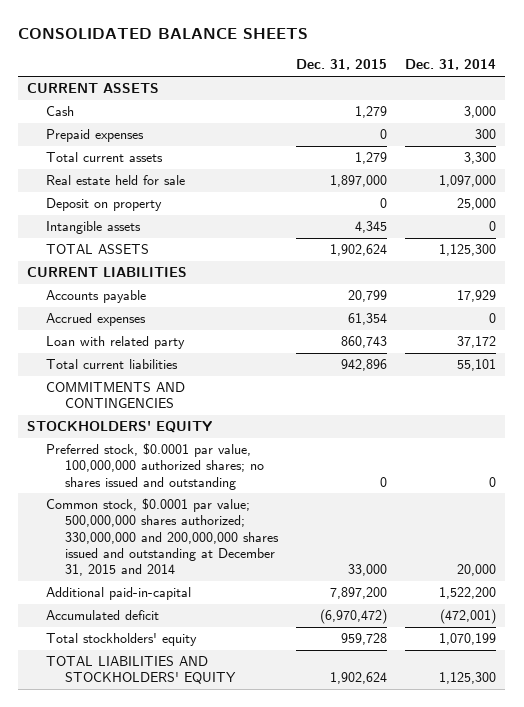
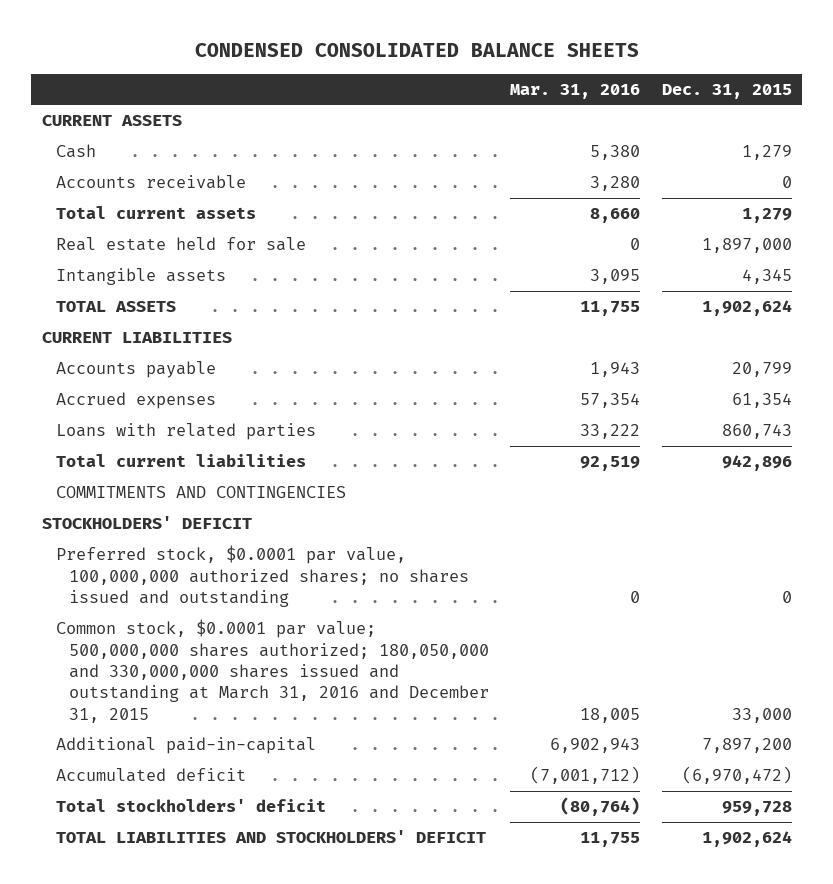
- CONSOLIDATED BALANCE SHEETS
+ CONDENSED CONSOLIDATED BALANCE SHEETS
- | Dec. 31, 2015 | Dec. 31, 2014
+ | Mar. 31, 2016 | Dec. 31, 2015
- Prepaid expenses | 0 | 300
+ Accounts receivable | 3,280 | 0
- Deposit on property | 0 | 25,000
- Loan with related party | 860,743 | 37,172
+ Loans with related parties | 33,222 | 860,743
- STOCKHOLDERS' EQUITY
+ STOCKHOLDERS' DEFICIT
- Common stock, $0.0001 par value; 500,000,000 shares authorized; 330,000,000 and 200,000,000 shares issued and outstanding at December 31, 2015 and 2014 | 33,000 | 20,000
+ Common stock, $0.0001 par value; 500,000,000 shares authorized; 180,050,000 and 330,000,000 shares issued and outstanding at March 31, 2016 and December 31, 2015 | 18,005 | 33,000
- Total stockholders' equity | 959,728 | 1,070,199
- TOTAL LIABILITIES AND STOCKHOLDERS' EQUITY | 1,902,624 | 1,125,300
+ Total stockholders' deficit | (80,764) | 959,728
+ TOTAL LIABILITIES AND STOCKHOLDERS' DEFICIT | 11,755 | 1,902,624

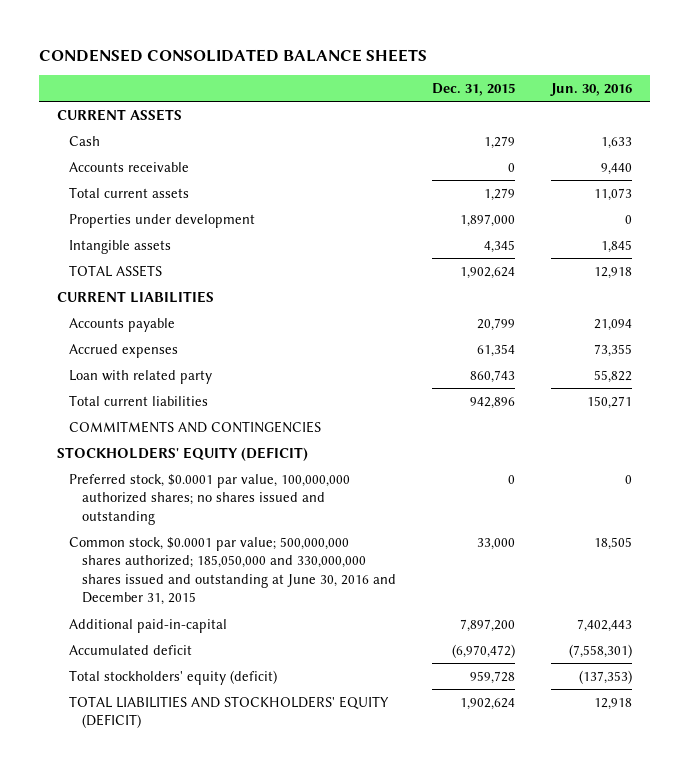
- | Mar. 31, 2016 | Dec. 31, 2015
+ | Dec. 31, 2015 | Jun. 30, 2016
- Real estate held for sale | 0 | 1,897,000
+ Properties under development | 1,897,000 | 0
- Loans with related parties | 33,222 | 860,743
+ Loan with related party | 860,743 | 55,822
- STOCKHOLDERS' DEFICIT
+ STOCKHOLDERS' EQUITY (DEFICIT)
- Common stock, $0.0001 par value; 500,000,000 shares authorized; 180,050,000 and 330,000,000 shares issued and outstanding at March 31, 2016 and December 31, 2015 | 18,005 | 33,000
+ Common stock, $0.0001 par value; 500,000,000 shares authorized; 185,050,000 and 330,000,000 shares issued and outstanding at June 30, 2016 and December 31, 2015 | 33,000 | 18,505
- Total stockholders' deficit | (80,764) | 959,728
- TOTAL LIABILITIES AND STOCKHOLDERS' DEFICIT | 11,755 | 1,902,624
+ Total stockholders' equity (deficit) | 959,728 | (137,353)
+ TOTAL LIABILITIES AND STOCKHOLDERS' EQUITY (DEFICIT) | 1,902,624 | 12,918

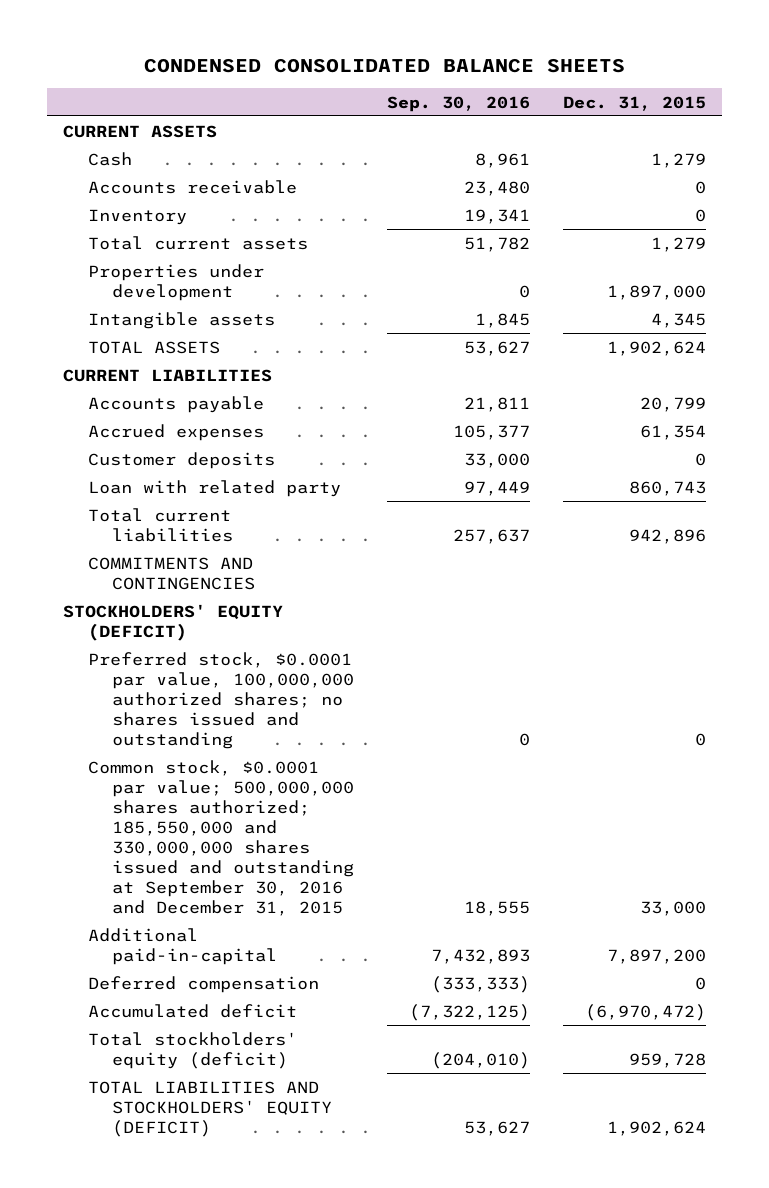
- | Dec. 31, 2015 | Jun. 30, 2016
+ | Sep. 30, 2016 | Dec. 31, 2015
+ Inventory | 19,341 | 0
+ Customer deposits | 33,000 | 0
- Common stock, $0.0001 par value; 500,000,000 shares authorized; 185,050,000 and 330,000,000 shares issued and outstanding at June 30, 2016 and December 31, 2015 | 33,000 | 18,505
+ Common stock, $0.0001 par value; 500,000,000 shares authorized; 185,550,000 and 330,000,000 shares issued and outstanding at September 30, 2016 and December 31, 2015 | 18,555 | 33,000
+ Deferred compensation | (333,333) | 0

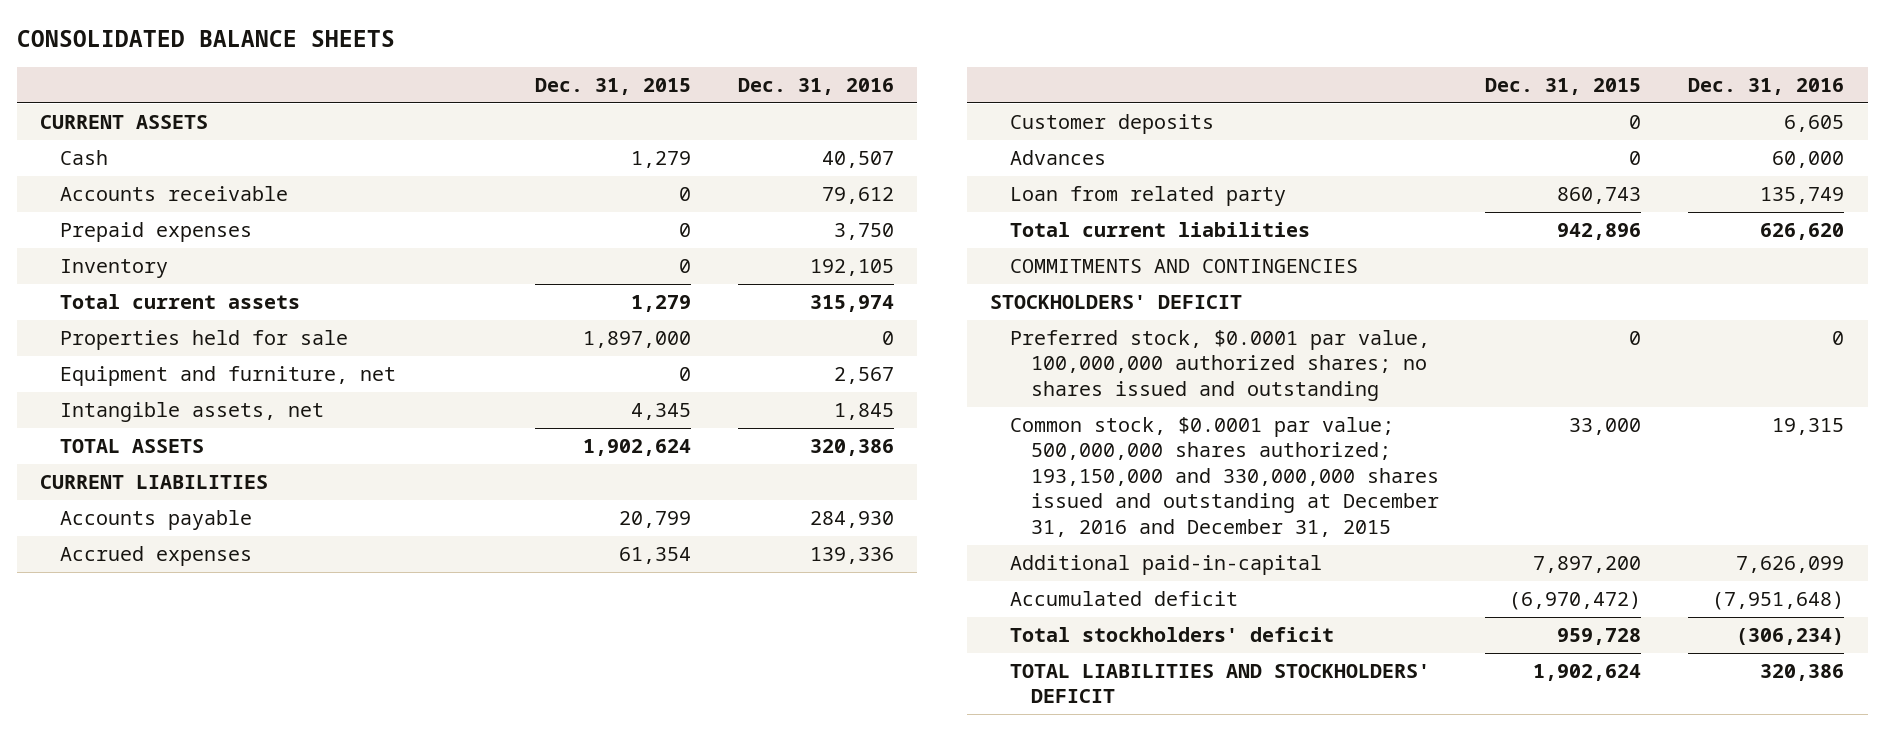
- CONDENSED CONSOLIDATED BALANCE SHEETS
+ CONSOLIDATED BALANCE SHEETS
- | Sep. 30, 2016 | Dec. 31, 2015
+ | Dec. 31, 2015 | Dec. 31, 2016
+ Prepaid expenses | 0 | 3,750
- Properties under development | 0 | 1,897,000
- Intangible assets | 1,845 | 4,345
+ Properties held for sale | 1,897,000 | 0
+ Equipment and furniture, net | 0 | 2,567
+ Intangible assets, net | 4,345 | 1,845
- Loan with related party | 97,449 | 860,743
+ Advances | 0 | 60,000
+ Loan from related party | 860,743 | 135,749
- STOCKHOLDERS' EQUITY (DEFICIT)
+ STOCKHOLDERS' DEFICIT
- Common stock, $0.0001 par value; 500,000,000 shares authorized; 185,550,000 and 330,000,000 shares issued and outstanding at September 30, 2016 and December 31, 2015 | 18,555 | 33,000
+ Common stock, $0.0001 par value; 500,000,000 shares authorized; 193,150,000 and 330,000,000 shares issued and outstanding at December 31, 2016 and December 31, 2015 | 33,000 | 19,315
- Deferred compensation | (333,333) | 0
- Total stockholders' equity (deficit) | (204,010) | 959,728
- TOTAL LIABILITIES AND STOCKHOLDERS' EQUITY (DEFICIT) | 53,627 | 1,902,624
+ Total stockholders' deficit | 959,728 | (306,234)
+ TOTAL LIABILITIES AND STOCKHOLDERS' DEFICIT | 1,902,624 | 320,386

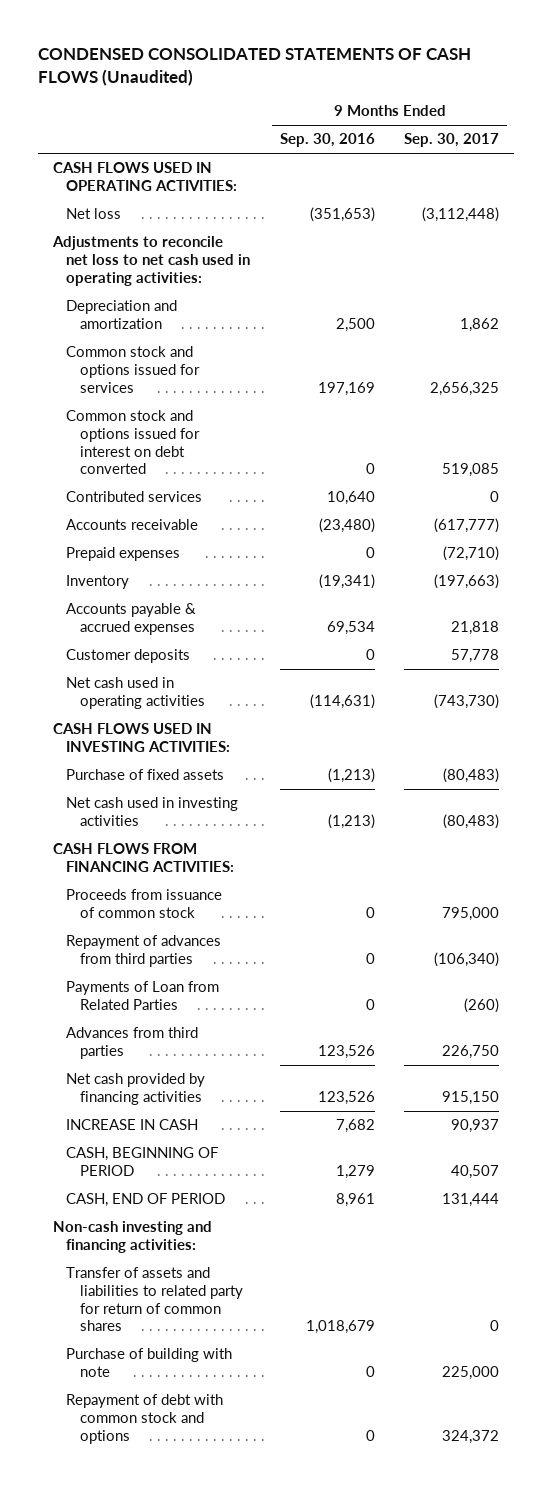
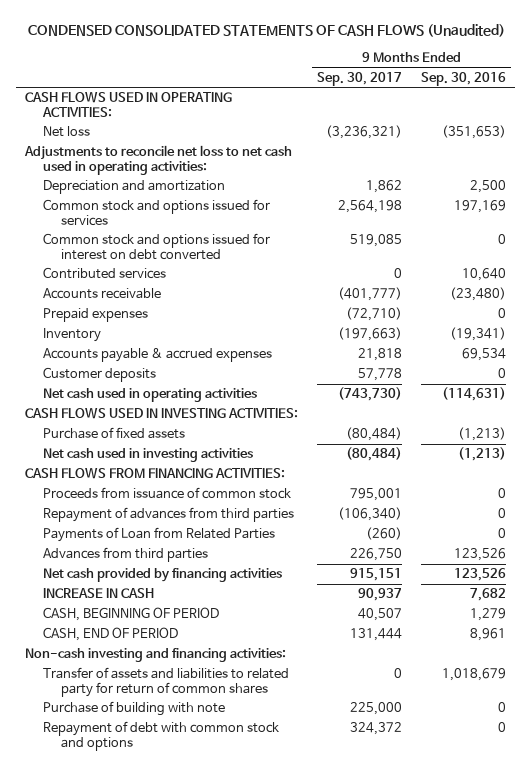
- | 9 Months Ended Sep. 30, 2016 | 9 Months Ended Sep. 30, 2017
+ | 9 Months Ended Sep. 30, 2017 | 9 Months Ended Sep. 30, 2016
- Net loss | (351,653) | (3,112,448)
+ Net loss | (3,236,321) | (351,653)
- Common stock and options issued for services | 197,169 | 2,656,325
+ Common stock and options issued for services | 2,564,198 | 197,169
- Accounts receivable | (23,480) | (617,777)
+ Accounts receivable | (401,777) | (23,480)
- Purchase of fixed assets | (1,213) | (80,483)
- Net cash used in investing activities | (1,213) | (80,483)
+ Purchase of fixed assets | (80,484) | (1,213)
+ Net cash used in investing activities | (80,484) | (1,213)
- Proceeds from issuance of common stock | 0 | 795,000
+ Proceeds from issuance of common stock | 795,001 | 0
- Net cash provided by financing activities | 123,526 | 915,150
+ Net cash provided by financing activities | 915,151 | 123,526

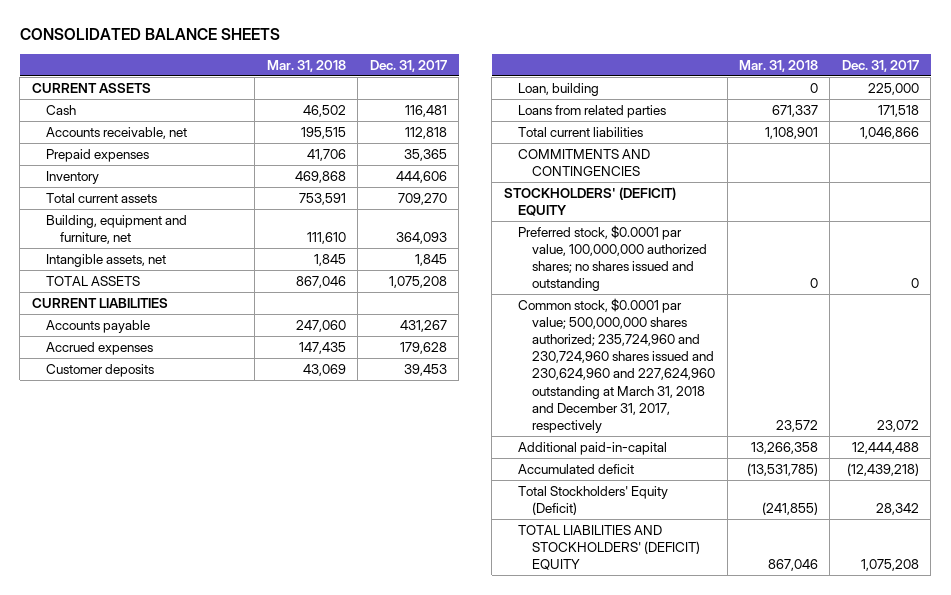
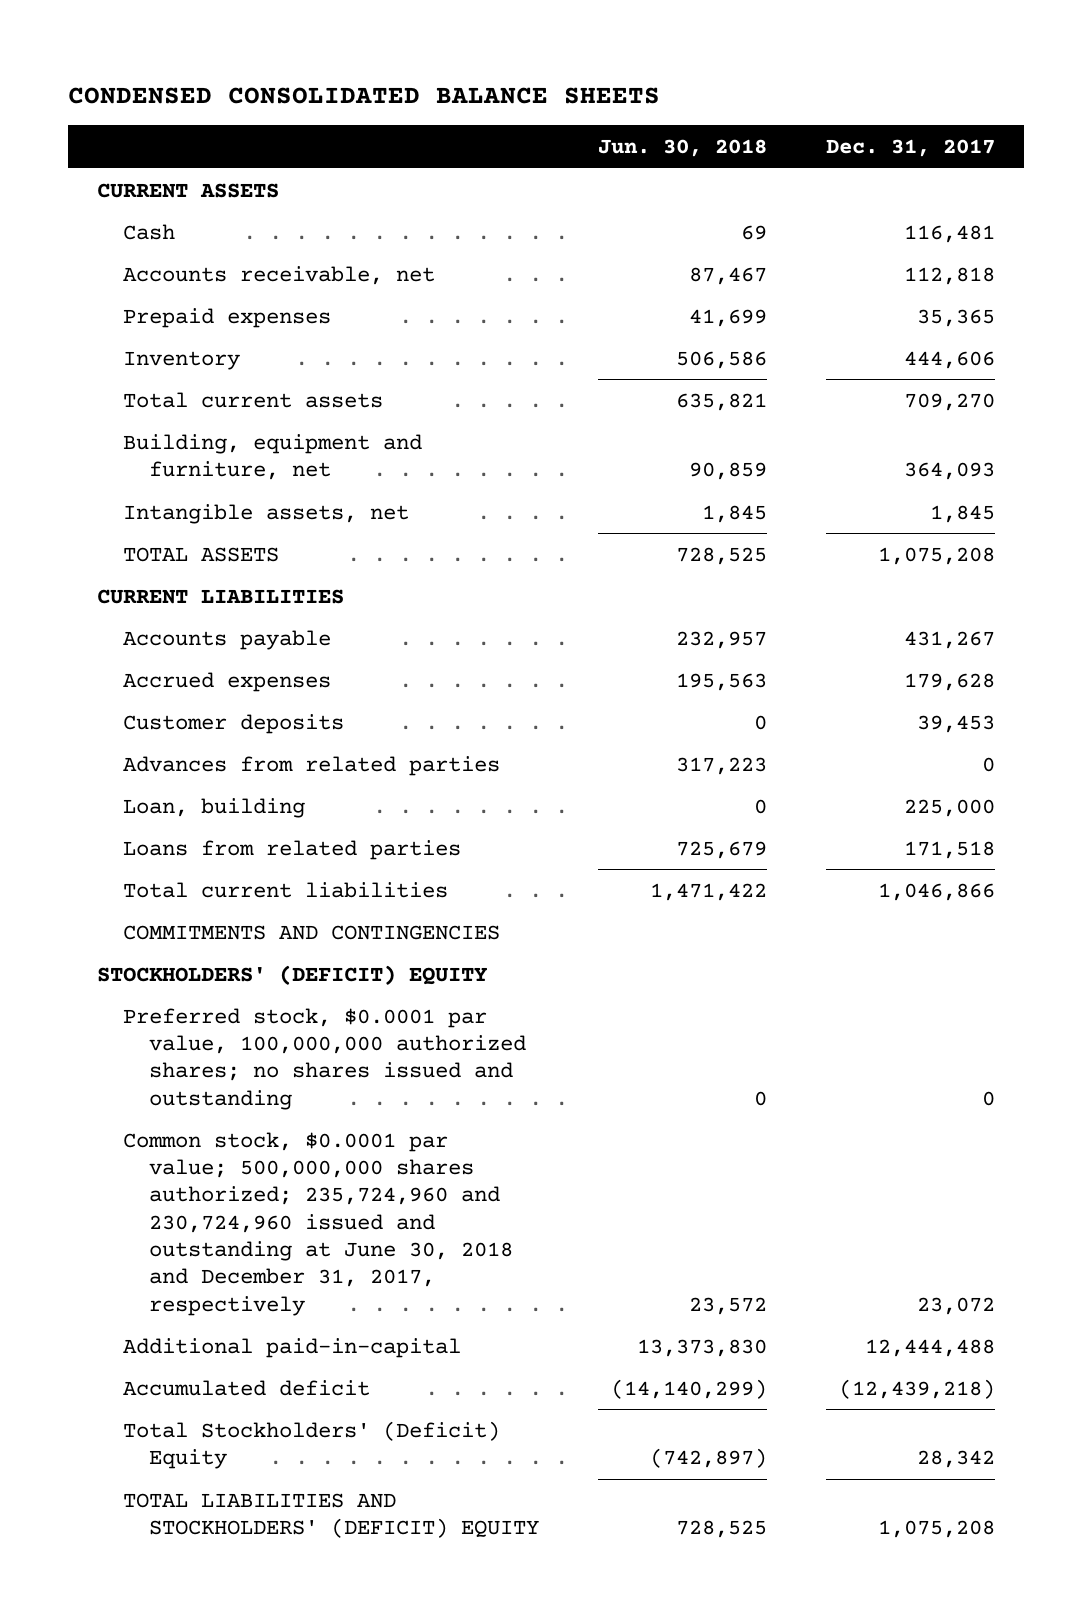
- CONSOLIDATED BALANCE SHEETS
+ CONDENSED CONSOLIDATED BALANCE SHEETS
- | Mar. 31, 2018 | Dec. 31, 2017
+ | Jun. 30, 2018 | Dec. 31, 2017
+ Advances from related parties | 317,223 | 0
- Common stock, $0.0001 par value; 500,000,000 shares authorized; 235,724,960 and 230,724,960 shares issued and 230,624,960 and 227,624,960 outstanding at March 31, 2018 and December 31, 2017, respectively | 23,572 | 23,072
+ Common stock, $0.0001 par value; 500,000,000 shares authorized; 235,724,960 and 230,724,960 issued and outstanding at June 30, 2018 and December 31, 2017, respectively | 23,572 | 23,072
- Total Stockholders' Equity (Deficit) | (241,855) | 28,342
+ Total Stockholders' (Deficit) Equity | (742,897) | 28,342

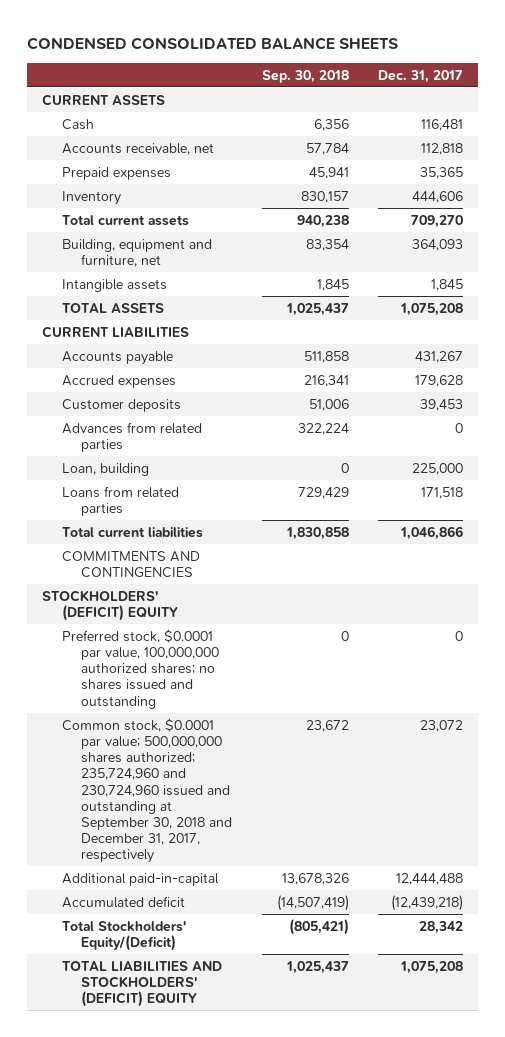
- | Jun. 30, 2018 | Dec. 31, 2017
+ | Sep. 30, 2018 | Dec. 31, 2017
- Intangible assets, net | 1,845 | 1,845
+ Intangible assets | 1,845 | 1,845
- Common stock, $0.0001 par value; 500,000,000 shares authorized; 235,724,960 and 230,724,960 issued and outstanding at June 30, 2018 and December 31, 2017, respectively | 23,572 | 23,072
+ Common stock, $0.0001 par value; 500,000,000 shares authorized; 235,724,960 and 230,724,960 issued and outstanding at September 30, 2018 and December 31, 2017, respectively | 23,672 | 23,072
- Total Stockholders' (Deficit) Equity | (742,897) | 28,342
+ Total Stockholders' Equity/(Deficit) | (805,421) | 28,342

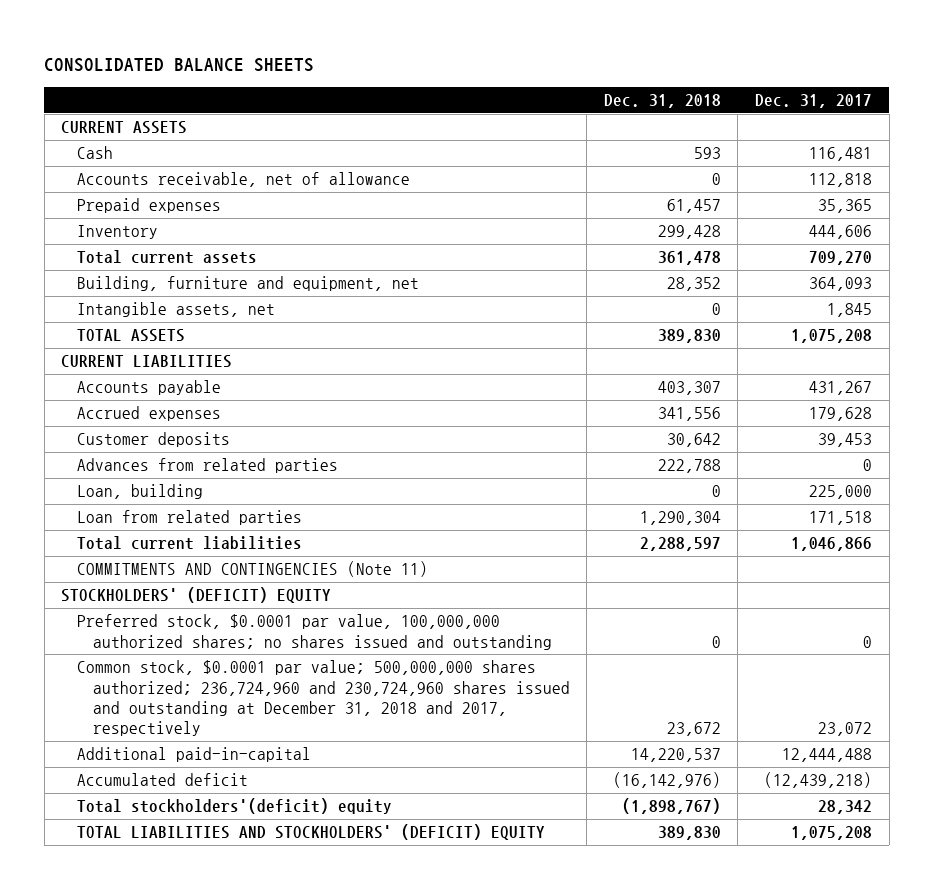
- CONDENSED CONSOLIDATED BALANCE SHEETS
+ CONSOLIDATED BALANCE SHEETS
- | Sep. 30, 2018 | Dec. 31, 2017
+ | Dec. 31, 2018 | Dec. 31, 2017
- Accounts receivable, net | 57,784 | 112,818
+ Accounts receivable, net of allowance | 0 | 112,818
- Building, equipment and furniture, net | 83,354 | 364,093
- Intangible assets | 1,845 | 1,845
+ Building, furniture and equipment, net | 28,352 | 364,093
+ Intangible assets, net | 0 | 1,845
- Loans from related parties | 729,429 | 171,518
+ Loan from related parties | 1,290,304 | 171,518
- COMMITMENTS AND CONTINGENCIES
+ COMMITMENTS AND CONTINGENCIES (Note 11)
- Common stock, $0.0001 par value; 500,000,000 shares authorized; 235,724,960 and 230,724,960 issued and outstanding at September 30, 2018 and December 31, 2017, respectively | 23,672 | 23,072
+ Common stock, $0.0001 par value; 500,000,000 shares authorized; 236,724,960 and 230,724,960 shares issued and outstanding at December 31, 2018 and 2017, respectively | 23,672 | 23,072
- Total Stockholders' Equity/(Deficit) | (805,421) | 28,342
+ Total stockholders'(deficit) equity | (1,898,767) | 28,342

